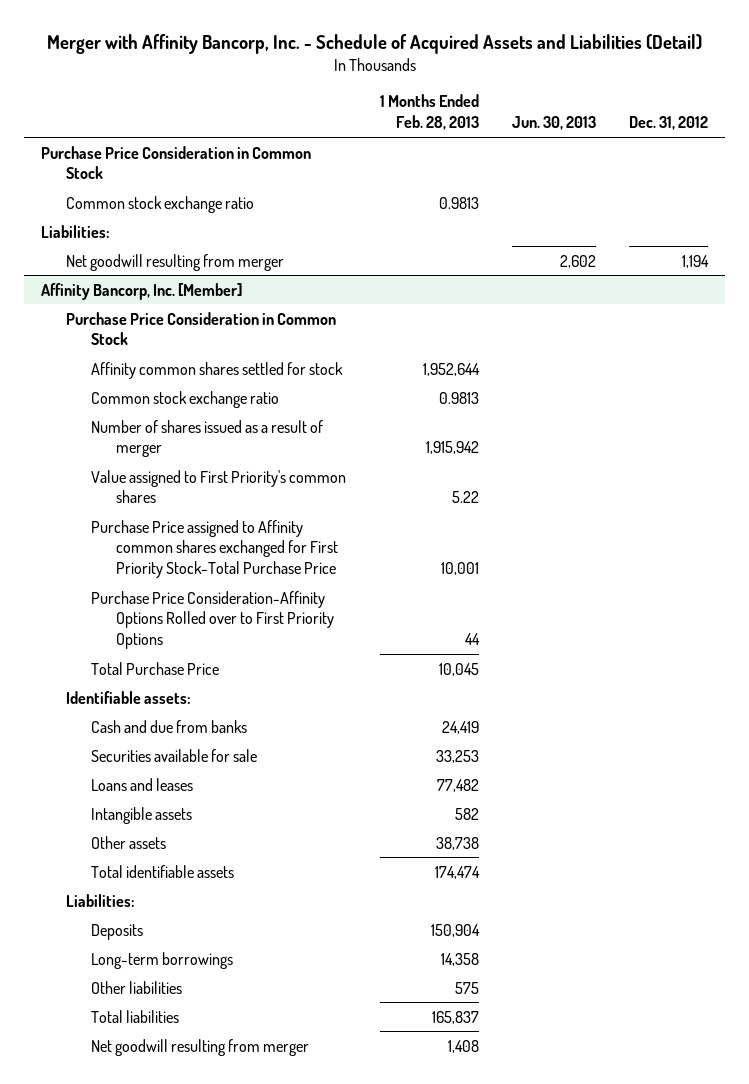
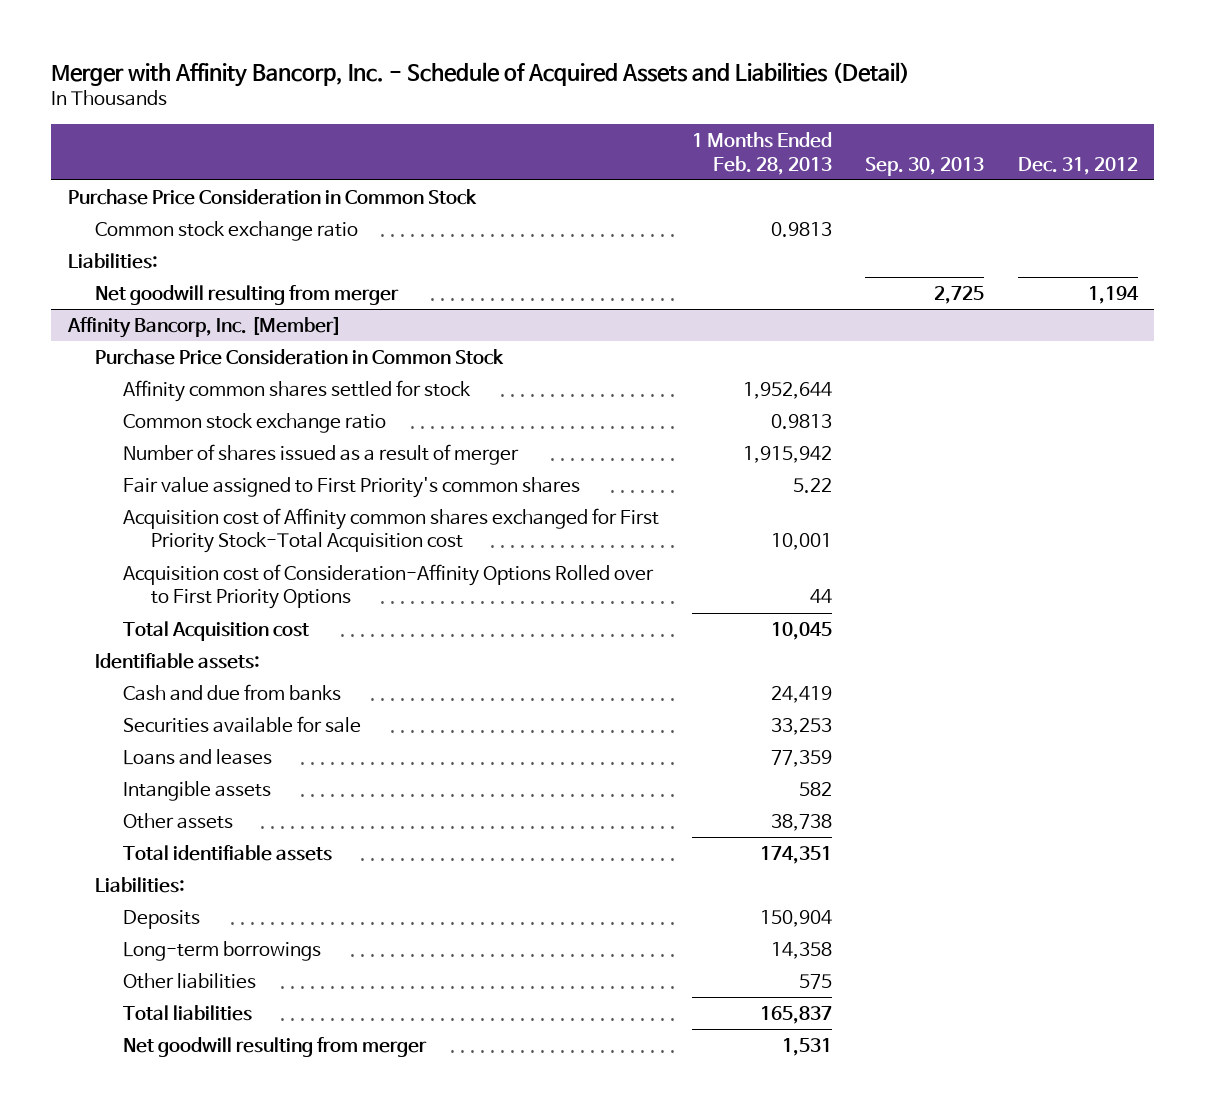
- | 1 Months Ended Feb. 28, 2013 | Jun. 30, 2013 | Dec. 31, 2012
+ | 1 Months Ended Feb. 28, 2013 | Sep. 30, 2013 | Dec. 31, 2012
@ Affinity Bancorp, Inc. [Member]
- Value assigned to First Priority's common shares | 5.22 | |
- Purchase Price assigned to Affinity common shares exchanged for First Priority Stock-Total Purchase Price | 10,001 | |
- Purchase Price Consideration-Affinity Options Rolled over to First Priority Options | 44 | |
- Total Purchase Price | 10,045 | |
+ Fair value assigned to First Priority's common shares | 5.22 | |
+ Acquisition cost of Affinity common shares exchanged for First Priority Stock-Total Acquisition cost | 10,001 | |
+ Acquisition cost of Consideration-Affinity Options Rolled over to First Priority Options | 44 | |
+ Total Acquisition cost | 10,045 | |
- Loans and leases | 77,482 | |
+ Loans and leases | 77,359 | |
- Total identifiable assets | 174,474 | |
+ Total identifiable assets | 174,351 | |
- Net goodwill resulting from merger | 1,408 | |
+ Net goodwill resulting from merger | 1,531 | |

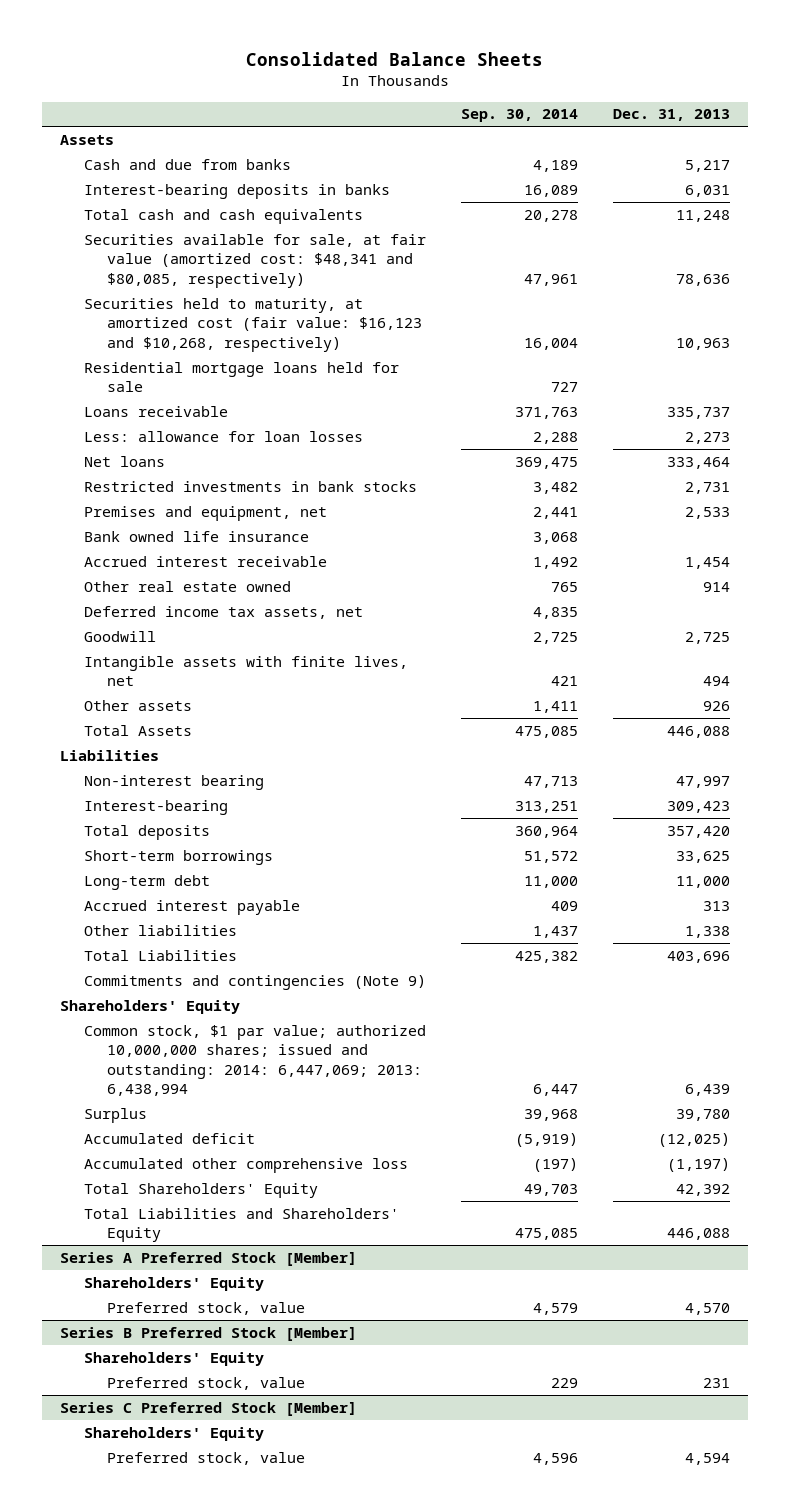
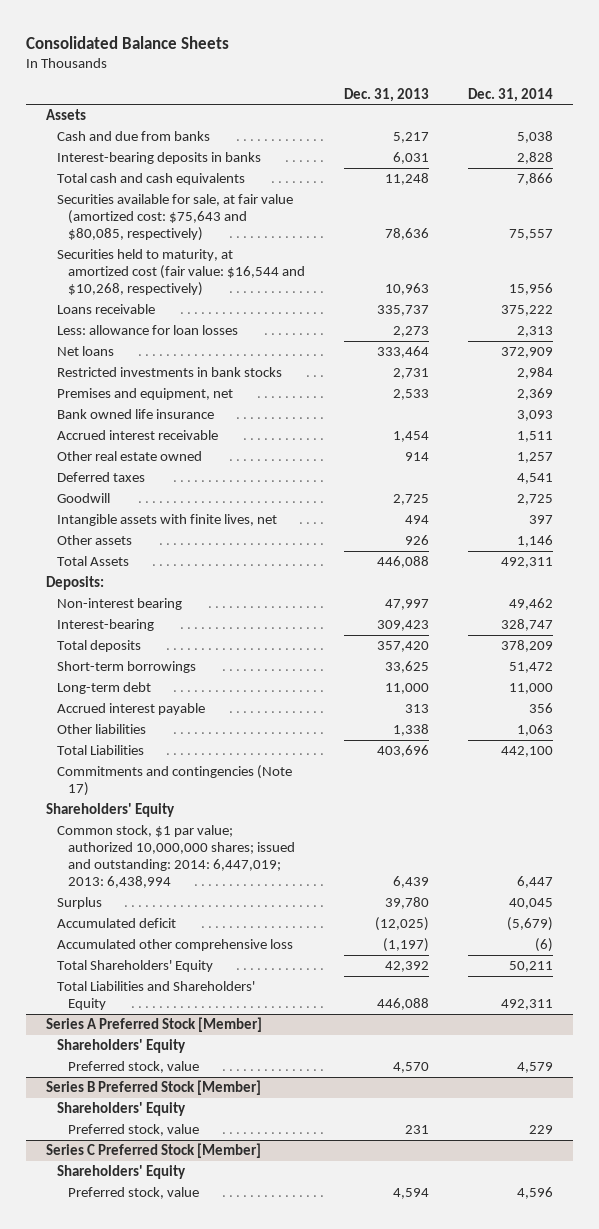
- | Sep. 30, 2014 | Dec. 31, 2013
+ | Dec. 31, 2013 | Dec. 31, 2014
- Securities available for sale, at fair value (amortized cost: $48,341 and $80,085, respectively) | 47,961 | 78,636
- Securities held to maturity, at amortized cost (fair value: $16,123 and $10,268, respectively) | 16,004 | 10,963
- Residential mortgage loans held for sale | 727 |
+ Securities available for sale, at fair value (amortized cost: $75,643 and $80,085, respectively) | 78,636 | 75,557
+ Securities held to maturity, at amortized cost (fair value: $16,544 and $10,268, respectively) | 10,963 | 15,956
- Deferred income tax assets, net | 4,835 |
+ Deferred taxes | | 4,541
- Liabilities
+ Deposits:
- Commitments and contingencies (Note 9)
+ Commitments and contingencies (Note 17)
- Common stock, $1 par value; authorized 10,000,000 shares; issued and outstanding: 2014: 6,447,069; 2013: 6,438,994 | 6,447 | 6,439
+ Common stock, $1 par value; authorized 10,000,000 shares; issued and outstanding: 2014: 6,447,019; 2013: 6,438,994 | 6,439 | 6,447

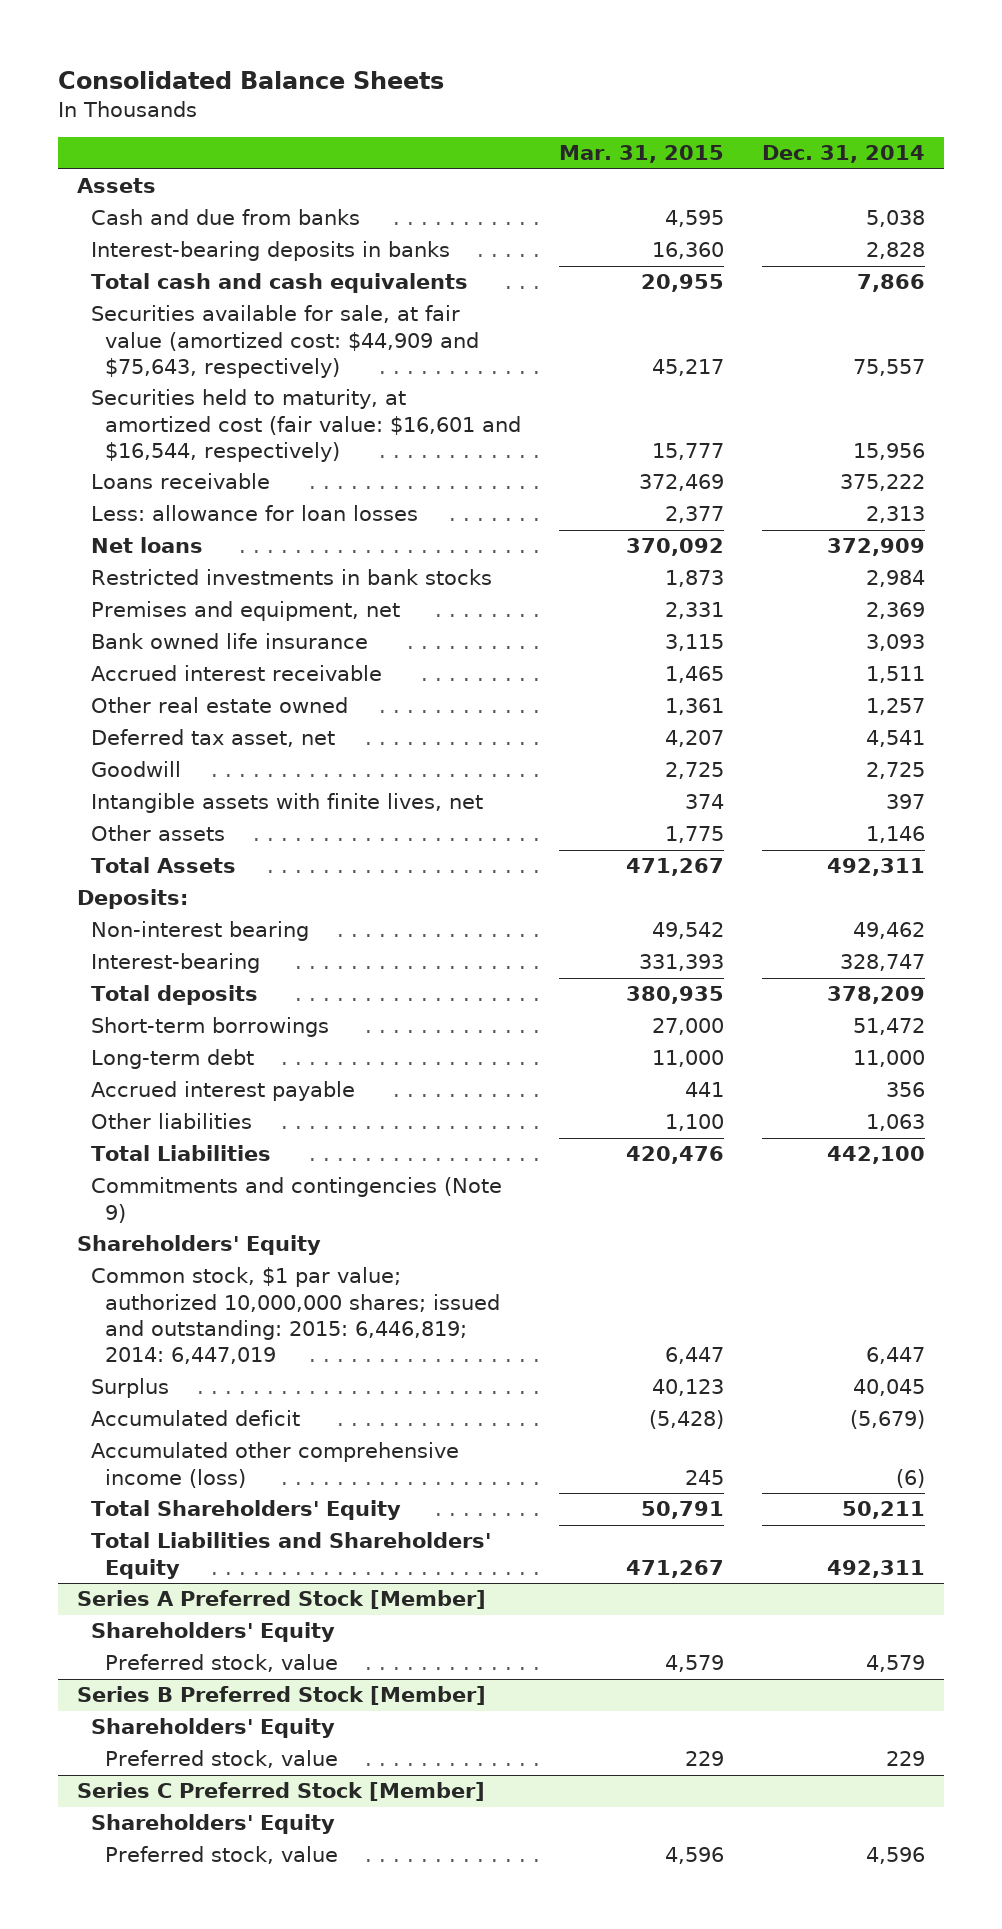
- | Dec. 31, 2013 | Dec. 31, 2014
+ | Mar. 31, 2015 | Dec. 31, 2014
- Securities available for sale, at fair value (amortized cost: $75,643 and $80,085, respectively) | 78,636 | 75,557
- Securities held to maturity, at amortized cost (fair value: $16,544 and $10,268, respectively) | 10,963 | 15,956
+ Securities available for sale, at fair value (amortized cost: $44,909 and $75,643, respectively) | 45,217 | 75,557
+ Securities held to maturity, at amortized cost (fair value: $16,601 and $16,544, respectively) | 15,777 | 15,956
- Deferred taxes | | 4,541
+ Deferred tax asset, net | 4,207 | 4,541
- Commitments and contingencies (Note 17)
+ Commitments and contingencies (Note 9)
- Common stock, $1 par value; authorized 10,000,000 shares; issued and outstanding: 2014: 6,447,019; 2013: 6,438,994 | 6,439 | 6,447
+ Common stock, $1 par value; authorized 10,000,000 shares; issued and outstanding: 2015: 6,446,819; 2014: 6,447,019 | 6,447 | 6,447
- Accumulated other comprehensive loss | (1,197) | (6)
+ Accumulated other comprehensive income (loss) | 245 | (6)

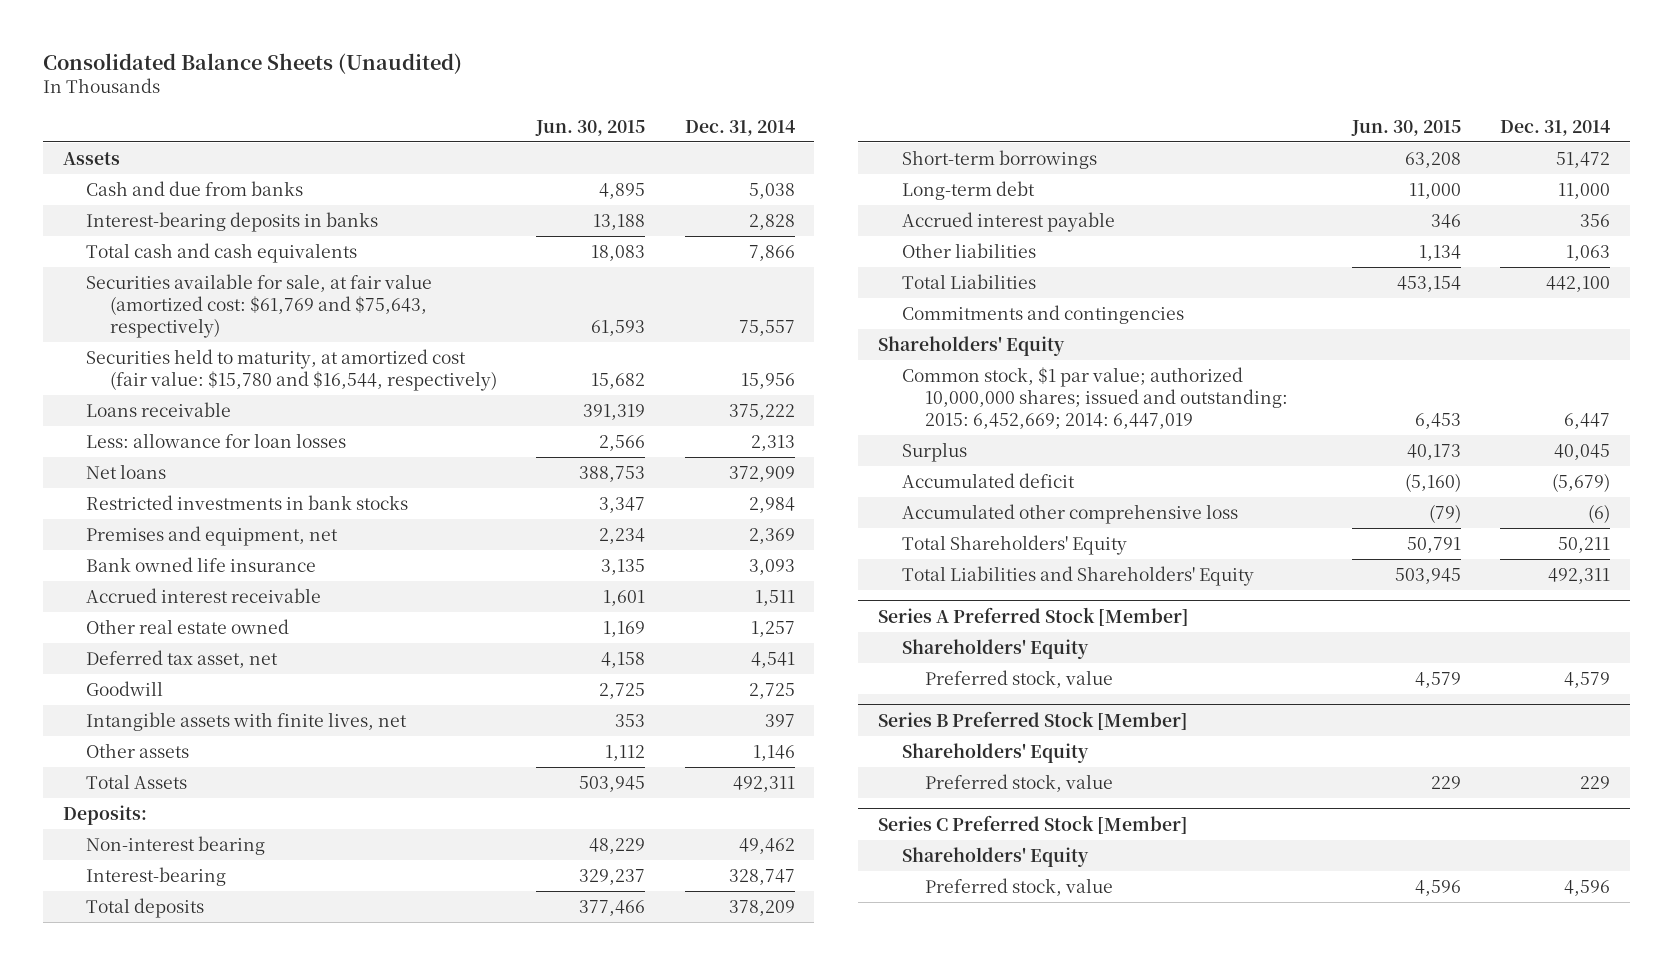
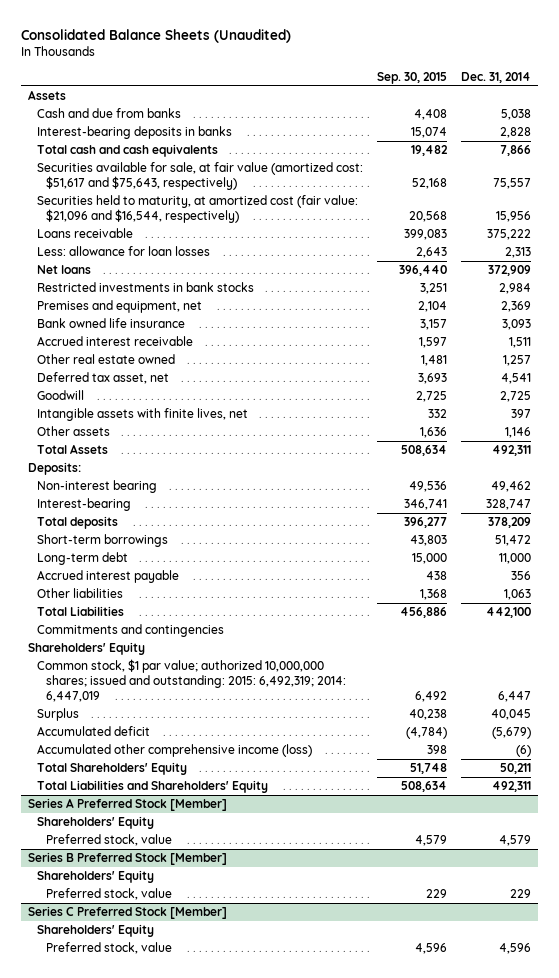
- | Jun. 30, 2015 | Dec. 31, 2014
+ | Sep. 30, 2015 | Dec. 31, 2014
- Securities available for sale, at fair value (amortized cost: $61,769 and $75,643, respectively) | 61,593 | 75,557
- Securities held to maturity, at amortized cost (fair value: $15,780 and $16,544, respectively) | 15,682 | 15,956
+ Securities available for sale, at fair value (amortized cost: $51,617 and $75,643, respectively) | 52,168 | 75,557
+ Securities held to maturity, at amortized cost (fair value: $21,096 and $16,544, respectively) | 20,568 | 15,956
- Common stock, $1 par value; authorized 10,000,000 shares; issued and outstanding: 2015: 6,452,669; 2014: 6,447,019 | 6,453 | 6,447
+ Common stock, $1 par value; authorized 10,000,000 shares; issued and outstanding: 2015: 6,492,319; 2014: 6,447,019 | 6,492 | 6,447
- Accumulated other comprehensive loss | (79) | (6)
+ Accumulated other comprehensive income (loss) | 398 | (6)

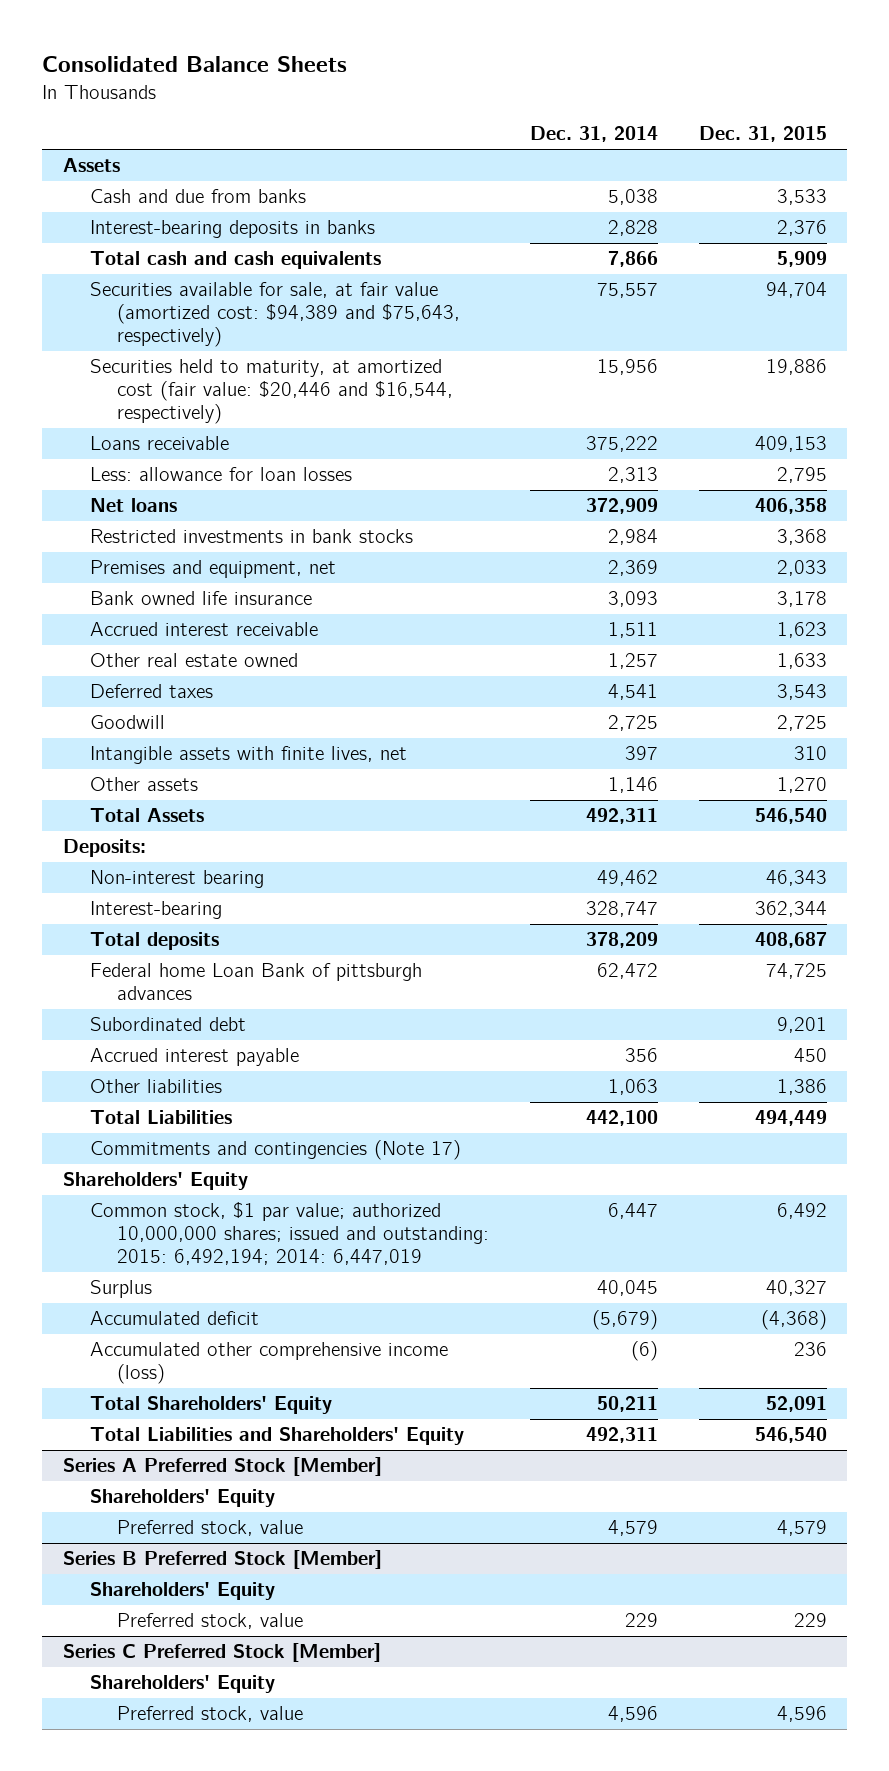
- Consolidated Balance Sheets (Unaudited)
+ Consolidated Balance Sheets
- | Sep. 30, 2015 | Dec. 31, 2014
+ | Dec. 31, 2014 | Dec. 31, 2015
- Securities available for sale, at fair value (amortized cost: $51,617 and $75,643, respectively) | 52,168 | 75,557
- Securities held to maturity, at amortized cost (fair value: $21,096 and $16,544, respectively) | 20,568 | 15,956
+ Securities available for sale, at fair value (amortized cost: $94,389 and $75,643, respectively) | 75,557 | 94,704
+ Securities held to maturity, at amortized cost (fair value: $20,446 and $16,544, respectively) | 15,956 | 19,886
- Deferred tax asset, net | 3,693 | 4,541
+ Deferred taxes | 4,541 | 3,543
- Short-term borrowings | 43,803 | 51,472
- Long-term debt | 15,000 | 11,000
+ Federal home Loan Bank of pittsburgh advances | 62,472 | 74,725
+ Subordinated debt | | 9,201
- Commitments and contingencies
+ Commitments and contingencies (Note 17)
- Common stock, $1 par value; authorized 10,000,000 shares; issued and outstanding: 2015: 6,492,319; 2014: 6,447,019 | 6,492 | 6,447
+ Common stock, $1 par value; authorized 10,000,000 shares; issued and outstanding: 2015: 6,492,194; 2014: 6,447,019 | 6,447 | 6,492

